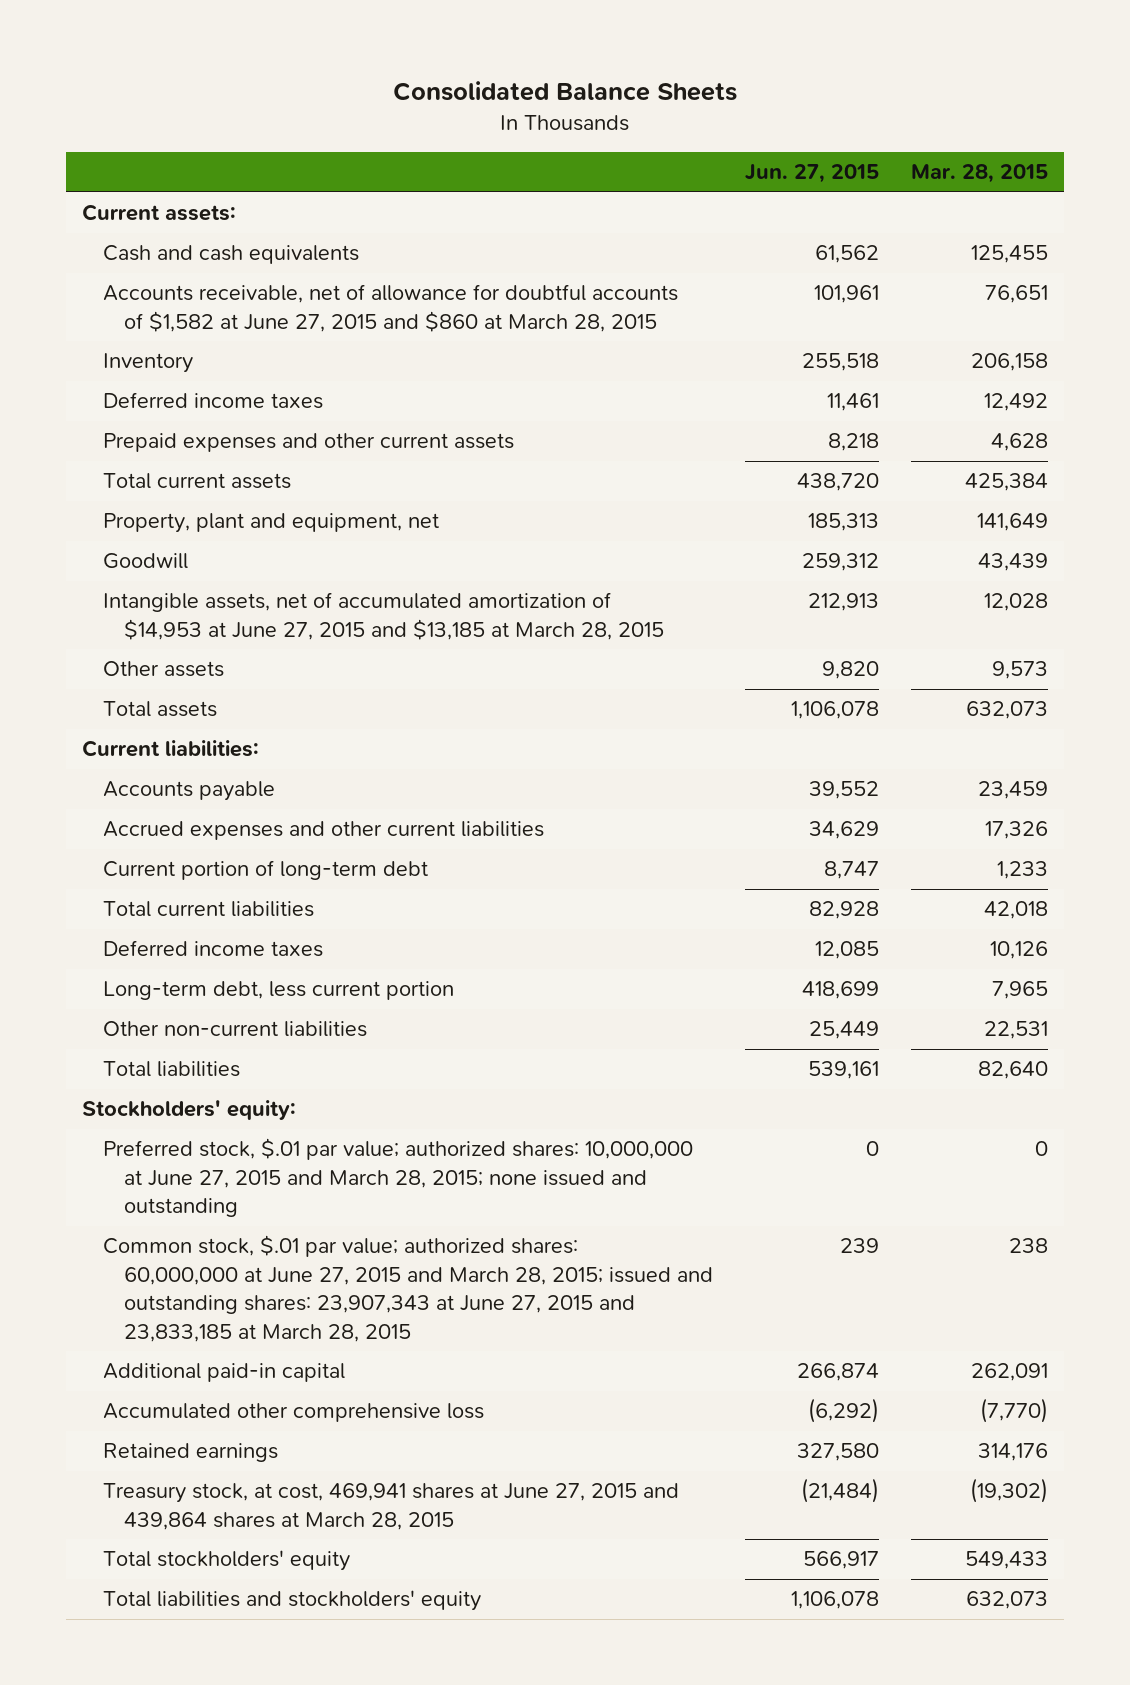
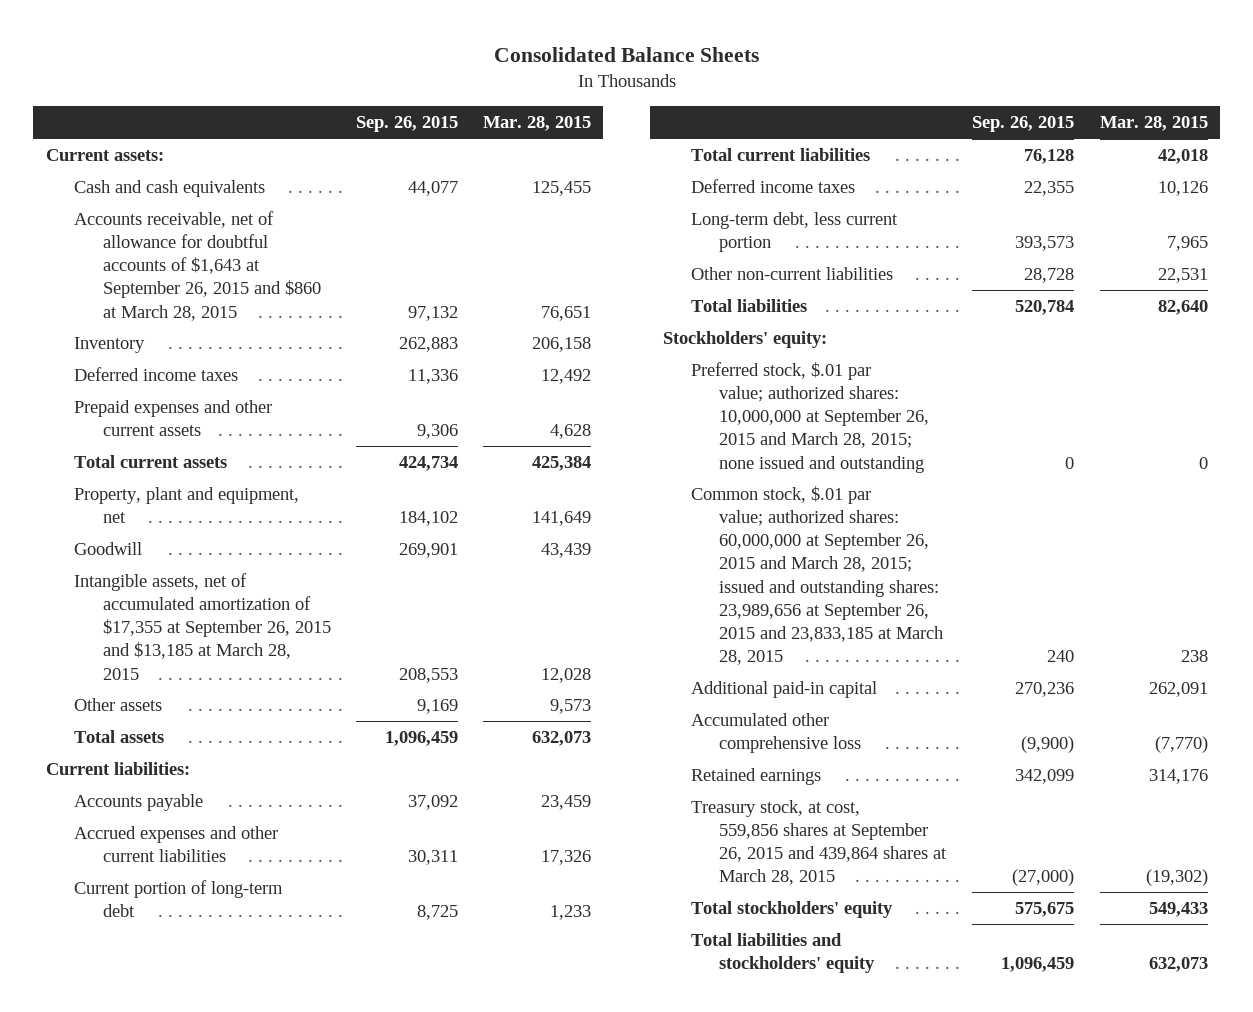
- | Jun. 27, 2015 | Mar. 28, 2015
+ | Sep. 26, 2015 | Mar. 28, 2015
- Accounts receivable, net of allowance for doubtful accounts of $1,582 at June 27, 2015 and $860 at March 28, 2015 | 101,961 | 76,651
+ Accounts receivable, net of allowance for doubtful accounts of $1,643 at September 26, 2015 and $860 at March 28, 2015 | 97,132 | 76,651
- Intangible assets, net of accumulated amortization of $14,953 at June 27, 2015 and $13,185 at March 28, 2015 | 212,913 | 12,028
+ Intangible assets, net of accumulated amortization of $17,355 at September 26, 2015 and $13,185 at March 28, 2015 | 208,553 | 12,028
- Preferred stock, $.01 par value; authorized shares: 10,000,000 at June 27, 2015 and March 28, 2015; none issued and outstanding | 0 | 0
- Common stock, $.01 par value; authorized shares: 60,000,000 at June 27, 2015 and March 28, 2015; issued and outstanding shares: 23,907,343 at June 27, 2015 and 23,833,185 at March 28, 2015 | 239 | 238
+ Preferred stock, $.01 par value; authorized shares: 10,000,000 at September 26, 2015 and March 28, 2015; none issued and outstanding | 0 | 0
+ Common stock, $.01 par value; authorized shares: 60,000,000 at September 26, 2015 and March 28, 2015; issued and outstanding shares: 23,989,656 at September 26, 2015 and 23,833,185 at March 28, 2015 | 240 | 238
- Treasury stock, at cost, 469,941 shares at June 27, 2015 and 439,864 shares at March 28, 2015 | (21,484) | (19,302)
+ Treasury stock, at cost, 559,856 shares at September 26, 2015 and 439,864 shares at March 28, 2015 | (27,000) | (19,302)

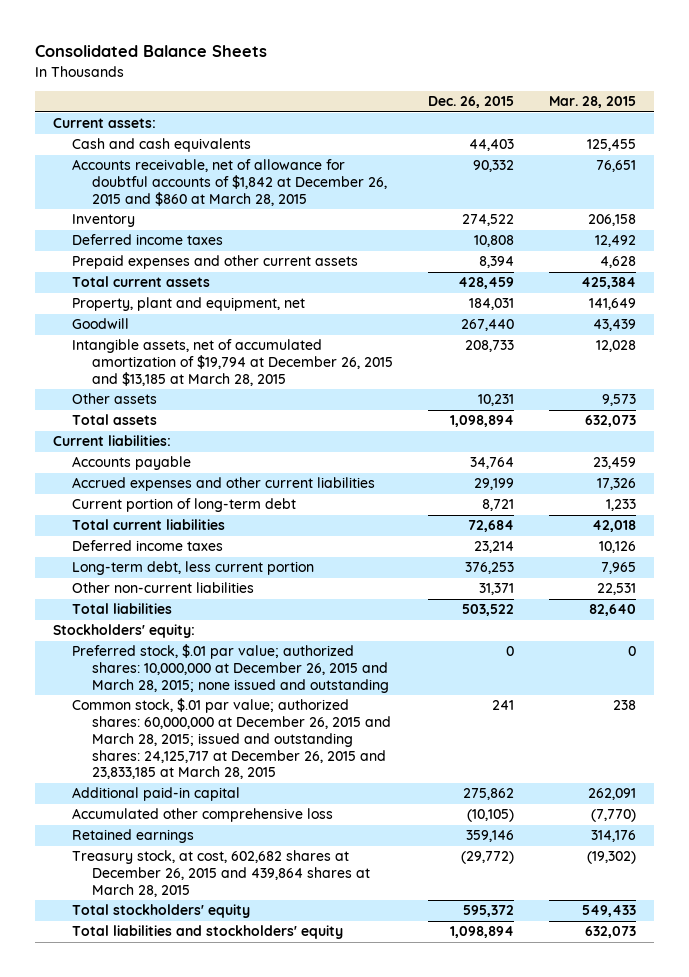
- | Sep. 26, 2015 | Mar. 28, 2015
+ | Dec. 26, 2015 | Mar. 28, 2015
- Accounts receivable, net of allowance for doubtful accounts of $1,643 at September 26, 2015 and $860 at March 28, 2015 | 97,132 | 76,651
+ Accounts receivable, net of allowance for doubtful accounts of $1,842 at December 26, 2015 and $860 at March 28, 2015 | 90,332 | 76,651
- Intangible assets, net of accumulated amortization of $17,355 at September 26, 2015 and $13,185 at March 28, 2015 | 208,553 | 12,028
+ Intangible assets, net of accumulated amortization of $19,794 at December 26, 2015 and $13,185 at March 28, 2015 | 208,733 | 12,028
- Preferred stock, $.01 par value; authorized shares: 10,000,000 at September 26, 2015 and March 28, 2015; none issued and outstanding | 0 | 0
- Common stock, $.01 par value; authorized shares: 60,000,000 at September 26, 2015 and March 28, 2015; issued and outstanding shares: 23,989,656 at September 26, 2015 and 23,833,185 at March 28, 2015 | 240 | 238
+ Preferred stock, $.01 par value; authorized shares: 10,000,000 at December 26, 2015 and March 28, 2015; none issued and outstanding | 0 | 0
+ Common stock, $.01 par value; authorized shares: 60,000,000 at December 26, 2015 and March 28, 2015; issued and outstanding shares: 24,125,717 at December 26, 2015 and 23,833,185 at March 28, 2015 | 241 | 238
- Treasury stock, at cost, 559,856 shares at September 26, 2015 and 439,864 shares at March 28, 2015 | (27,000) | (19,302)
+ Treasury stock, at cost, 602,682 shares at December 26, 2015 and 439,864 shares at March 28, 2015 | (29,772) | (19,302)

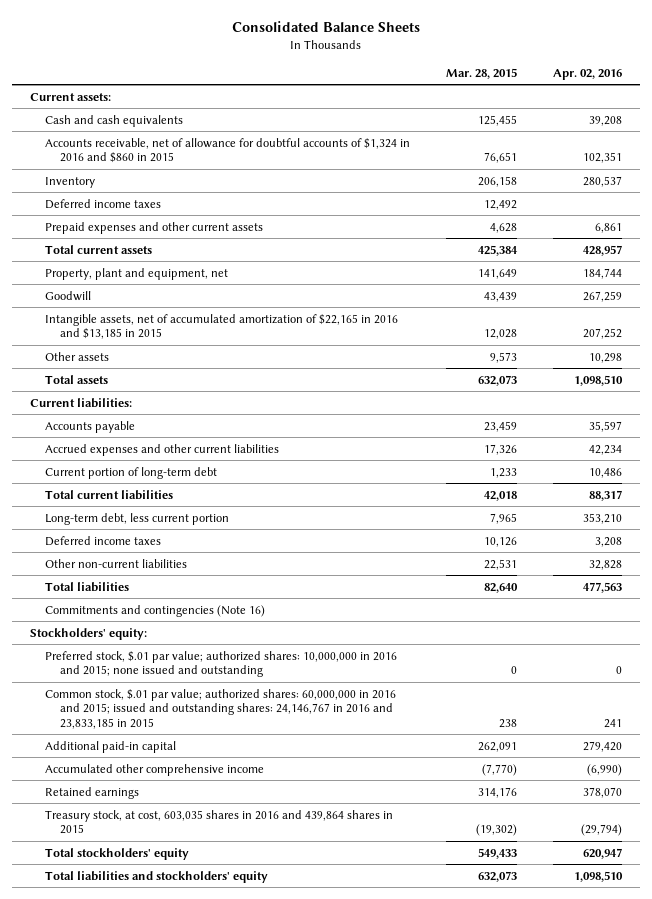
- | Dec. 26, 2015 | Mar. 28, 2015
+ | Mar. 28, 2015 | Apr. 02, 2016
- Accounts receivable, net of allowance for doubtful accounts of $1,842 at December 26, 2015 and $860 at March 28, 2015 | 90,332 | 76,651
+ Accounts receivable, net of allowance for doubtful accounts of $1,324 in 2016 and $860 in 2015 | 76,651 | 102,351
- Intangible assets, net of accumulated amortization of $19,794 at December 26, 2015 and $13,185 at March 28, 2015 | 208,733 | 12,028
+ Intangible assets, net of accumulated amortization of $22,165 in 2016 and $13,185 in 2015 | 12,028 | 207,252
moved down: Deferred income taxes | 10,126 | 3,208
+ Commitments and contingencies (Note 16)
- Preferred stock, $.01 par value; authorized shares: 10,000,000 at December 26, 2015 and March 28, 2015; none issued and outstanding | 0 | 0
- Common stock, $.01 par value; authorized shares: 60,000,000 at December 26, 2015 and March 28, 2015; issued and outstanding shares: 24,125,717 at December 26, 2015 and 23,833,185 at March 28, 2015 | 241 | 238
+ Preferred stock, $.01 par value; authorized shares: 10,000,000 in 2016 and 2015; none issued and outstanding | 0 | 0
+ Common stock, $.01 par value; authorized shares: 60,000,000 in 2016 and 2015; issued and outstanding shares: 24,146,767 in 2016 and 23,833,185 in 2015 | 238 | 241
- Accumulated other comprehensive loss | (10,105) | (7,770)
+ Accumulated other comprehensive income | (7,770) | (6,990)
- Treasury stock, at cost, 602,682 shares at December 26, 2015 and 439,864 shares at March 28, 2015 | (29,772) | (19,302)
+ Treasury stock, at cost, 603,035 shares in 2016 and 439,864 shares in 2015 | (19,302) | (29,794)

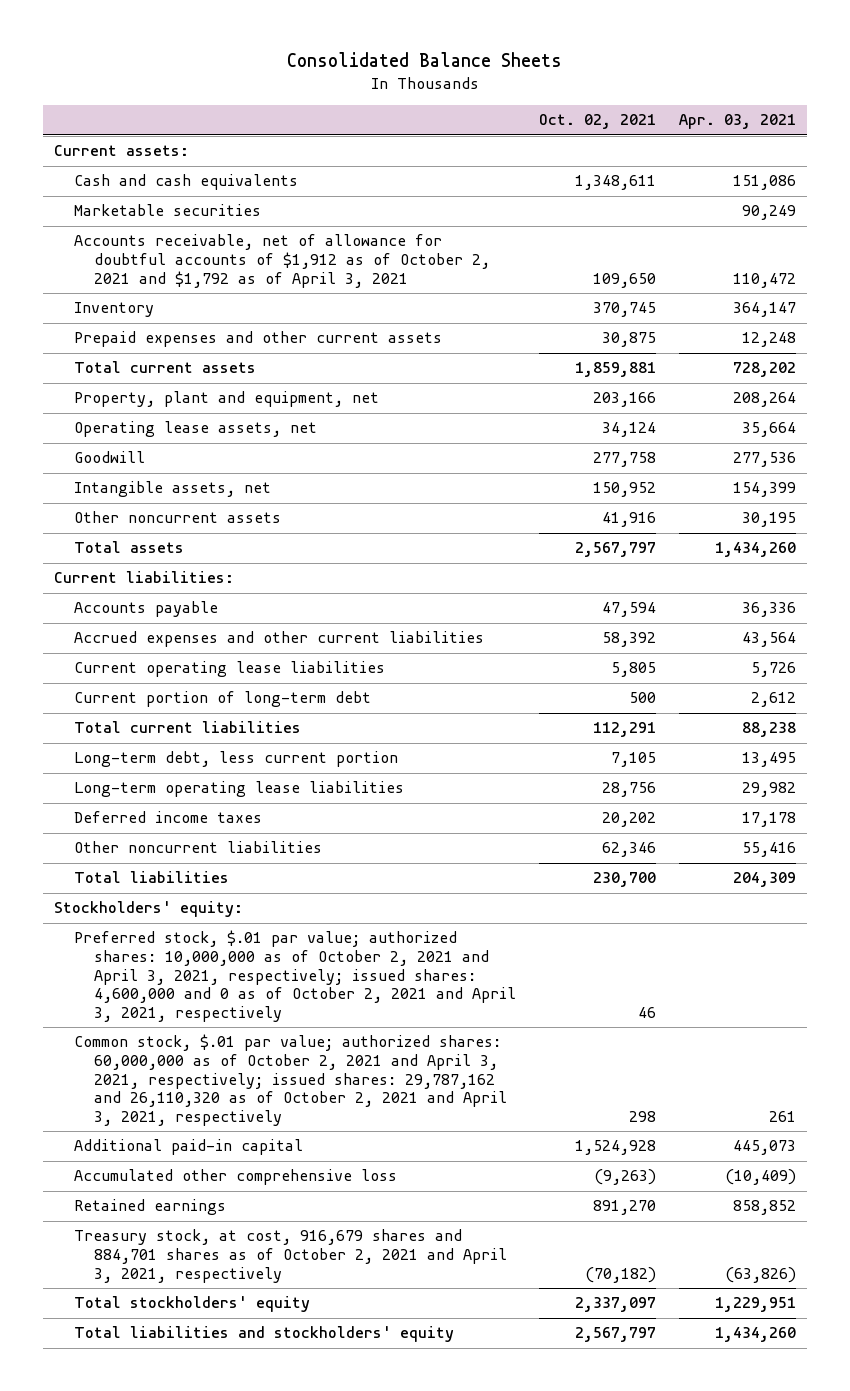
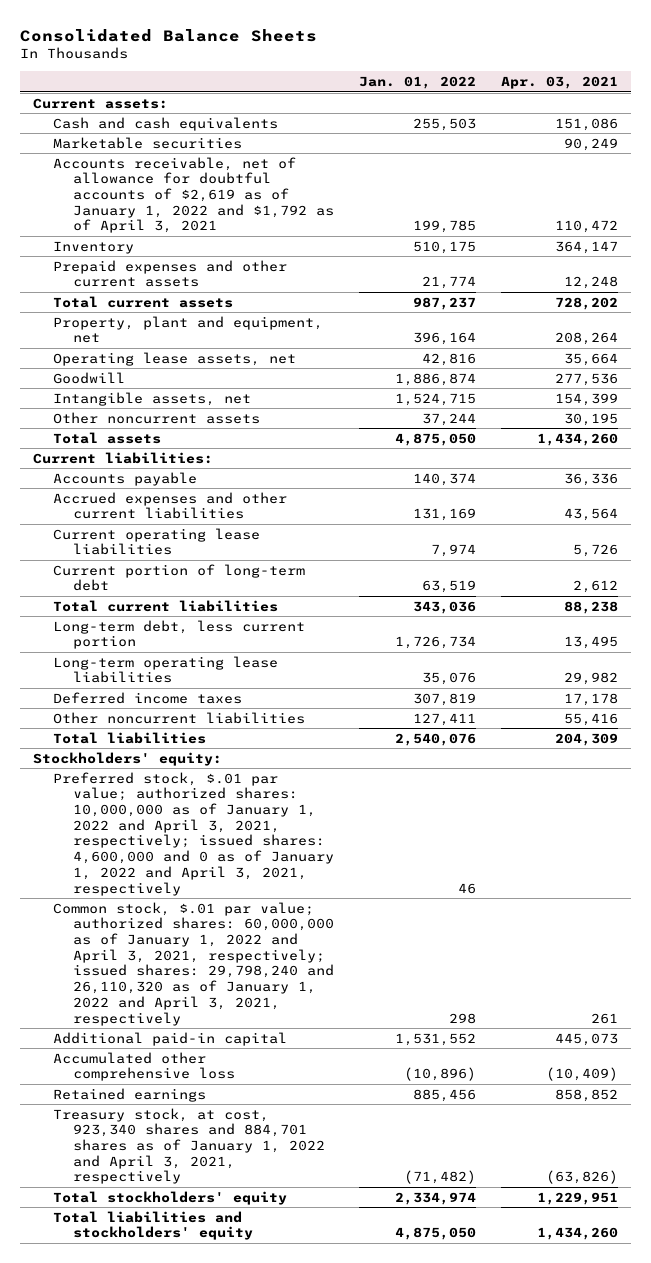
- | Oct. 02, 2021 | Apr. 03, 2021
+ | Jan. 01, 2022 | Apr. 03, 2021
- Accounts receivable, net of allowance for doubtful accounts of $1,912 as of October 2, 2021 and $1,792 as of April 3, 2021 | 109,650 | 110,472
+ Accounts receivable, net of allowance for doubtful accounts of $2,619 as of January 1, 2022 and $1,792 as of April 3, 2021 | 199,785 | 110,472
- Preferred stock, $.01 par value; authorized shares: 10,000,000 as of October 2, 2021 and April 3, 2021, respectively; issued shares: 4,600,000 and 0 as of October 2, 2021 and April 3, 2021, respectively | 46 |
- Common stock, $.01 par value; authorized shares: 60,000,000 as of October 2, 2021 and April 3, 2021, respectively; issued shares: 29,787,162 and 26,110,320 as of October 2, 2021 and April 3, 2021, respectively | 298 | 261
+ Preferred stock, $.01 par value; authorized shares: 10,000,000 as of January 1, 2022 and April 3, 2021, respectively; issued shares: 4,600,000 and 0 as of January 1, 2022 and April 3, 2021, respectively | 46 |
+ Common stock, $.01 par value; authorized shares: 60,000,000 as of January 1, 2022 and April 3, 2021, respectively; issued shares: 29,798,240 and 26,110,320 as of January 1, 2022 and April 3, 2021, respectively | 298 | 261
- Treasury stock, at cost, 916,679 shares and 884,701 shares as of October 2, 2021 and April 3, 2021, respectively | (70,182) | (63,826)
+ Treasury stock, at cost, 923,340 shares and 884,701 shares as of January 1, 2022 and April 3, 2021, respectively | (71,482) | (63,826)

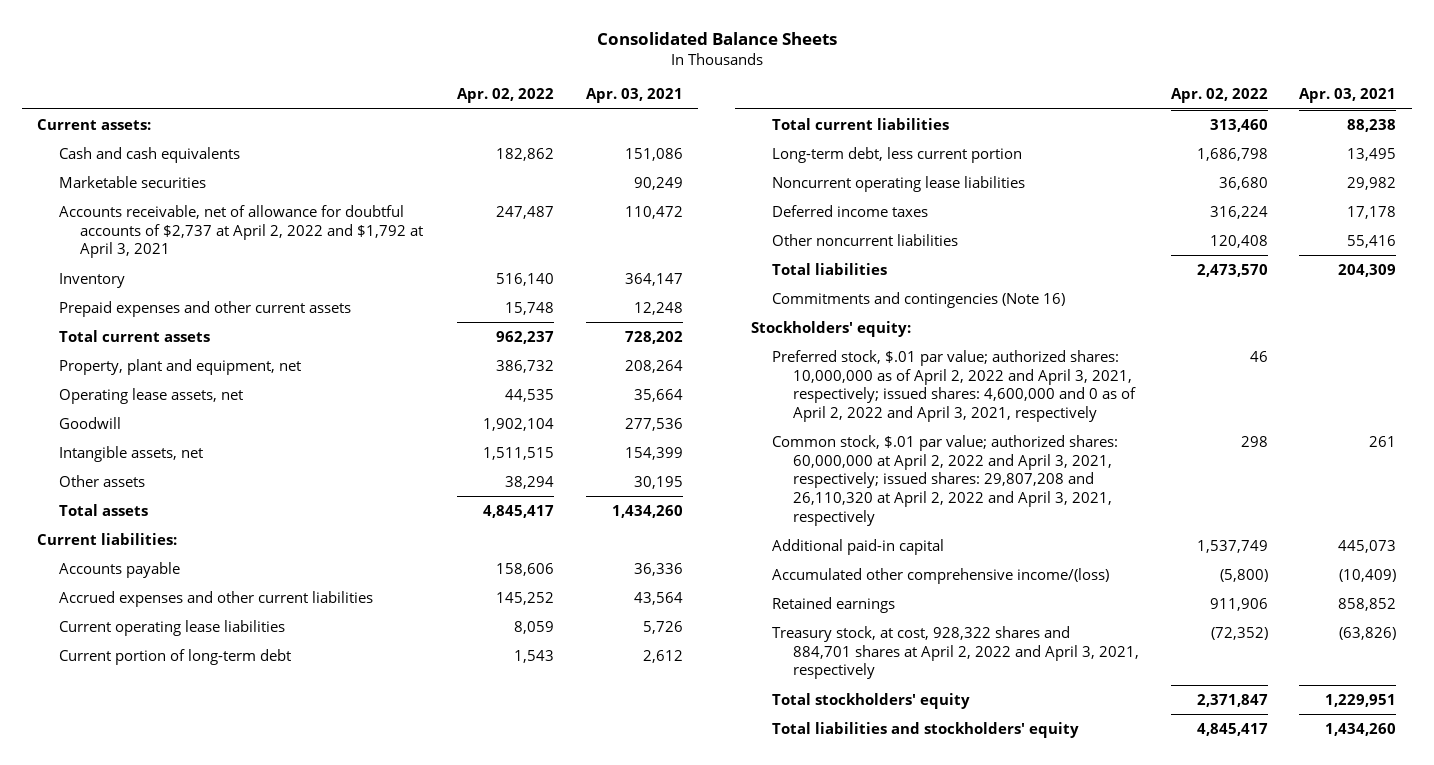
- | Jan. 01, 2022 | Apr. 03, 2021
+ | Apr. 02, 2022 | Apr. 03, 2021
- Accounts receivable, net of allowance for doubtful accounts of $2,619 as of January 1, 2022 and $1,792 as of April 3, 2021 | 199,785 | 110,472
+ Accounts receivable, net of allowance for doubtful accounts of $2,737 at April 2, 2022 and $1,792 at April 3, 2021 | 247,487 | 110,472
- Other noncurrent assets | 37,244 | 30,195
+ Other assets | 38,294 | 30,195
- Long-term operating lease liabilities | 35,076 | 29,982
+ Noncurrent operating lease liabilities | 36,680 | 29,982
+ Commitments and contingencies (Note 16)
- Preferred stock, $.01 par value; authorized shares: 10,000,000 as of January 1, 2022 and April 3, 2021, respectively; issued shares: 4,600,000 and 0 as of January 1, 2022 and April 3, 2021, respectively | 46 |
- Common stock, $.01 par value; authorized shares: 60,000,000 as of January 1, 2022 and April 3, 2021, respectively; issued shares: 29,798,240 and 26,110,320 as of January 1, 2022 and April 3, 2021, respectively | 298 | 261
+ Preferred stock, $.01 par value; authorized shares: 10,000,000 as of April 2, 2022 and April 3, 2021, respectively; issued shares: 4,600,000 and 0 as of April 2, 2022 and April 3, 2021, respectively | 46 |
+ Common stock, $.01 par value; authorized shares: 60,000,000 at April 2, 2022 and April 3, 2021, respectively; issued shares: 29,807,208 and 26,110,320 at April 2, 2022 and April 3, 2021, respectively | 298 | 261
- Accumulated other comprehensive loss | (10,896) | (10,409)
+ Accumulated other comprehensive income/(loss) | (5,800) | (10,409)
- Treasury stock, at cost, 923,340 shares and 884,701 shares as of January 1, 2022 and April 3, 2021, respectively | (71,482) | (63,826)
+ Treasury stock, at cost, 928,322 shares and 884,701 shares at April 2, 2022 and April 3, 2021, respectively | (72,352) | (63,826)

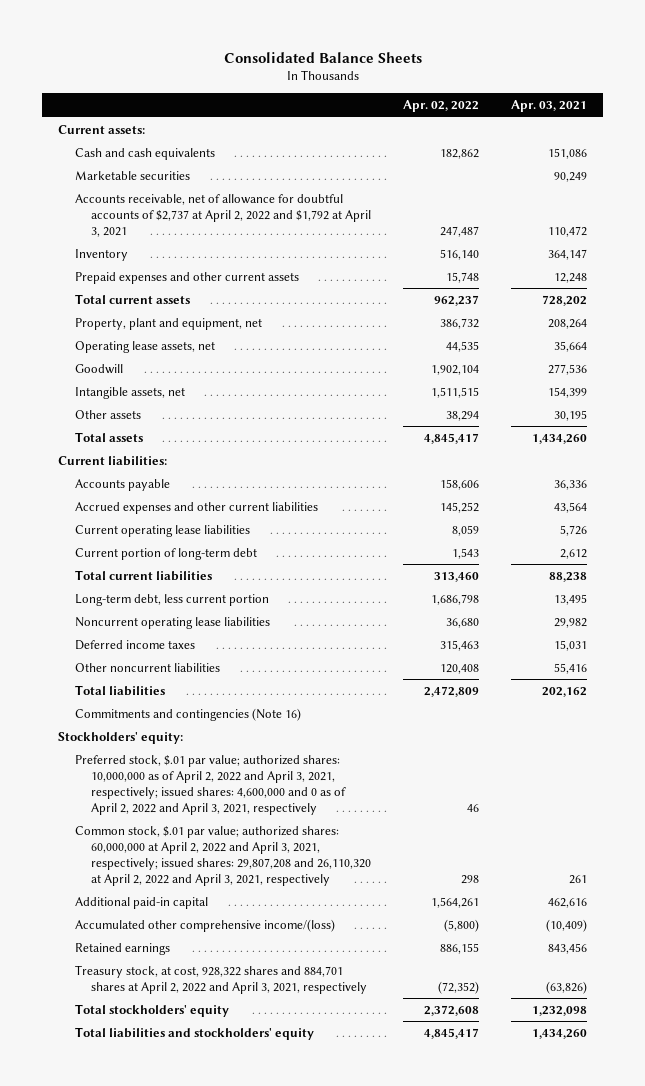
- Deferred income taxes | 316,224 | 17,178
+ Deferred income taxes | 315,463 | 15,031
- Total liabilities | 2,473,570 | 204,309
+ Total liabilities | 2,472,809 | 202,162
- Additional paid-in capital | 1,537,749 | 445,073
+ Additional paid-in capital | 1,564,261 | 462,616
- Retained earnings | 911,906 | 858,852
+ Retained earnings | 886,155 | 843,456
- Total stockholders' equity | 2,371,847 | 1,229,951
+ Total stockholders' equity | 2,372,608 | 1,232,098

